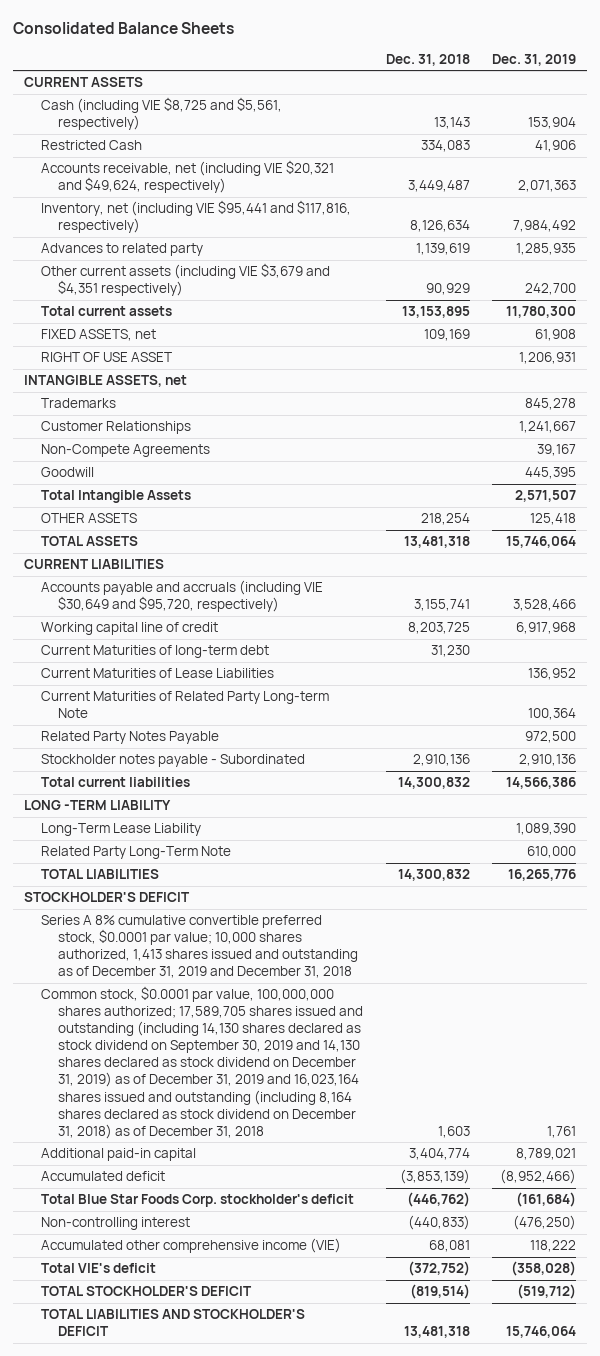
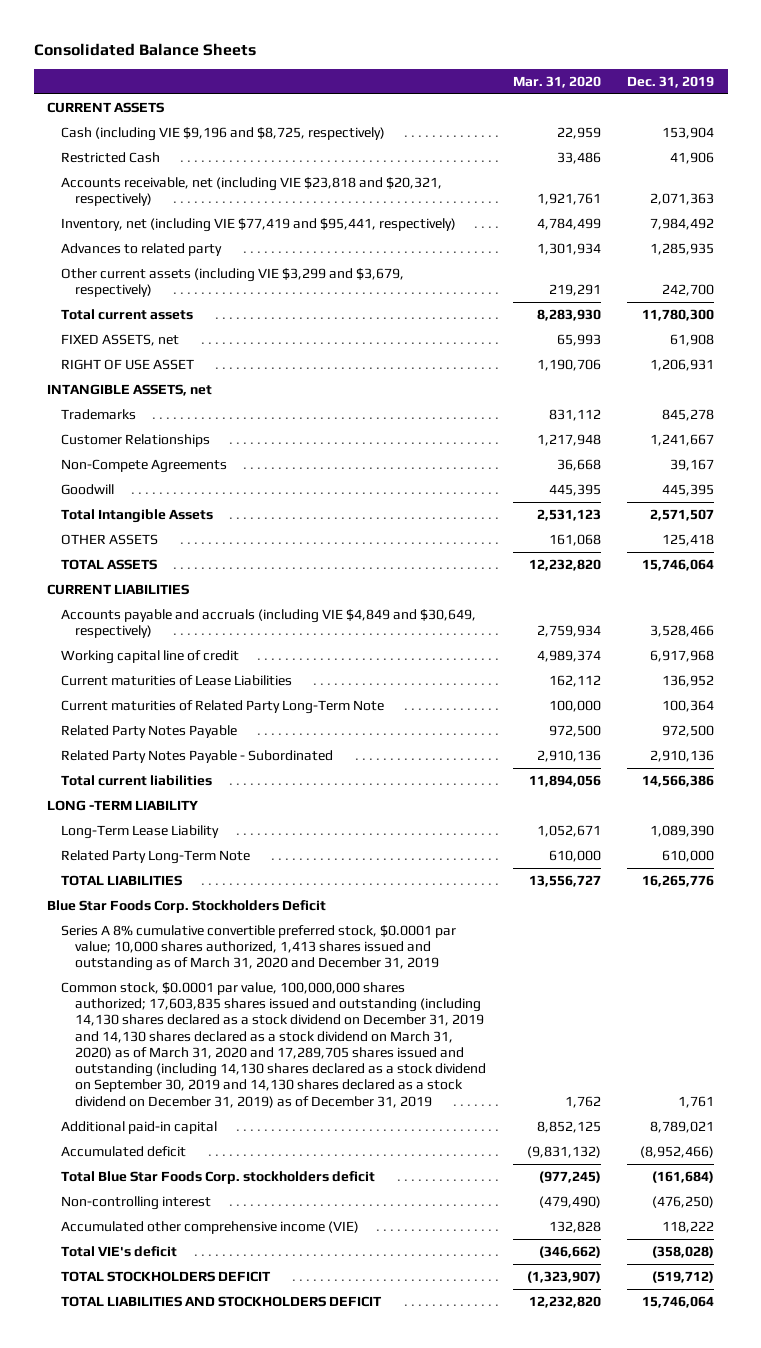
- | Dec. 31, 2018 | Dec. 31, 2019
+ | Mar. 31, 2020 | Dec. 31, 2019
- Cash (including VIE $8,725 and $5,561, respectively) | 13,143 | 153,904
+ Cash (including VIE $9,196 and $8,725, respectively) | 22,959 | 153,904
- Accounts receivable, net (including VIE $20,321 and $49,624, respectively) | 3,449,487 | 2,071,363
- Inventory, net (including VIE $95,441 and $117,816, respectively) | 8,126,634 | 7,984,492
+ Accounts receivable, net (including VIE $23,818 and $20,321, respectively) | 1,921,761 | 2,071,363
+ Inventory, net (including VIE $77,419 and $95,441, respectively) | 4,784,499 | 7,984,492
- Other current assets (including VIE $3,679 and $4,351 respectively) | 90,929 | 242,700
+ Other current assets (including VIE $3,299 and $3,679, respectively) | 219,291 | 242,700
- Accounts payable and accruals (including VIE $30,649 and $95,720, respectively) | 3,155,741 | 3,528,466
+ Accounts payable and accruals (including VIE $4,849 and $30,649, respectively) | 2,759,934 | 3,528,466
- Current Maturities of long-term debt | 31,230 |
- Current Maturities of Lease Liabilities | | 136,952
- Current Maturities of Related Party Long-term Note | | 100,364
+ Current maturities of Lease Liabilities | 162,112 | 136,952
+ Current maturities of Related Party Long-Term Note | 100,000 | 100,364
- Stockholder notes payable - Subordinated | 2,910,136 | 2,910,136
+ Related Party Notes Payable - Subordinated | 2,910,136 | 2,910,136
- STOCKHOLDER'S DEFICIT
- Series A 8% cumulative convertible preferred stock, $0.0001 par value; 10,000 shares authorized, 1,413 shares issued and outstanding as of December 31, 2019 and December 31, 2018
- Common stock, $0.0001 par value, 100,000,000 shares authorized; 17,589,705 shares issued and outstanding (including 14,130 shares declared as stock dividend on September 30, 2019 and 14,130 shares declared as stock dividend on December 31, 2019) as of December 31, 2019 and 16,023,164 shares issued and outstanding (including 8,164 shares declared as stock dividend on December 31, 2018) as of December 31, 2018 | 1,603 | 1,761
+ Blue Star Foods Corp. Stockholders Deficit
+ Series A 8% cumulative convertible preferred stock, $0.0001 par value; 10,000 shares authorized, 1,413 shares issued and outstanding as of March 31, 2020 and December 31, 2019
+ Common stock, $0.0001 par value, 100,000,000 shares authorized; 17,603,835 shares issued and outstanding (including 14,130 shares declared as a stock dividend on December 31, 2019 and 14,130 shares declared as a stock dividend on March 31, 2020) as of March 31, 2020 and 17,289,705 shares issued and outstanding (including 14,130 shares declared as a stock dividend on September 30, 2019 and 14,130 shares declared as a stock dividend on December 31, 2019) as of December 31, 2019 | 1,762 | 1,761
- Total Blue Star Foods Corp. stockholder's deficit | (446,762) | (161,684)
+ Total Blue Star Foods Corp. stockholders deficit | (977,245) | (161,684)
- TOTAL STOCKHOLDER'S DEFICIT | (819,514) | (519,712)
- TOTAL LIABILITIES AND STOCKHOLDER'S DEFICIT | 13,481,318 | 15,746,064
+ TOTAL STOCKHOLDERS DEFICIT | (1,323,907) | (519,712)
+ TOTAL LIABILITIES AND STOCKHOLDERS DEFICIT | 12,232,820 | 15,746,064

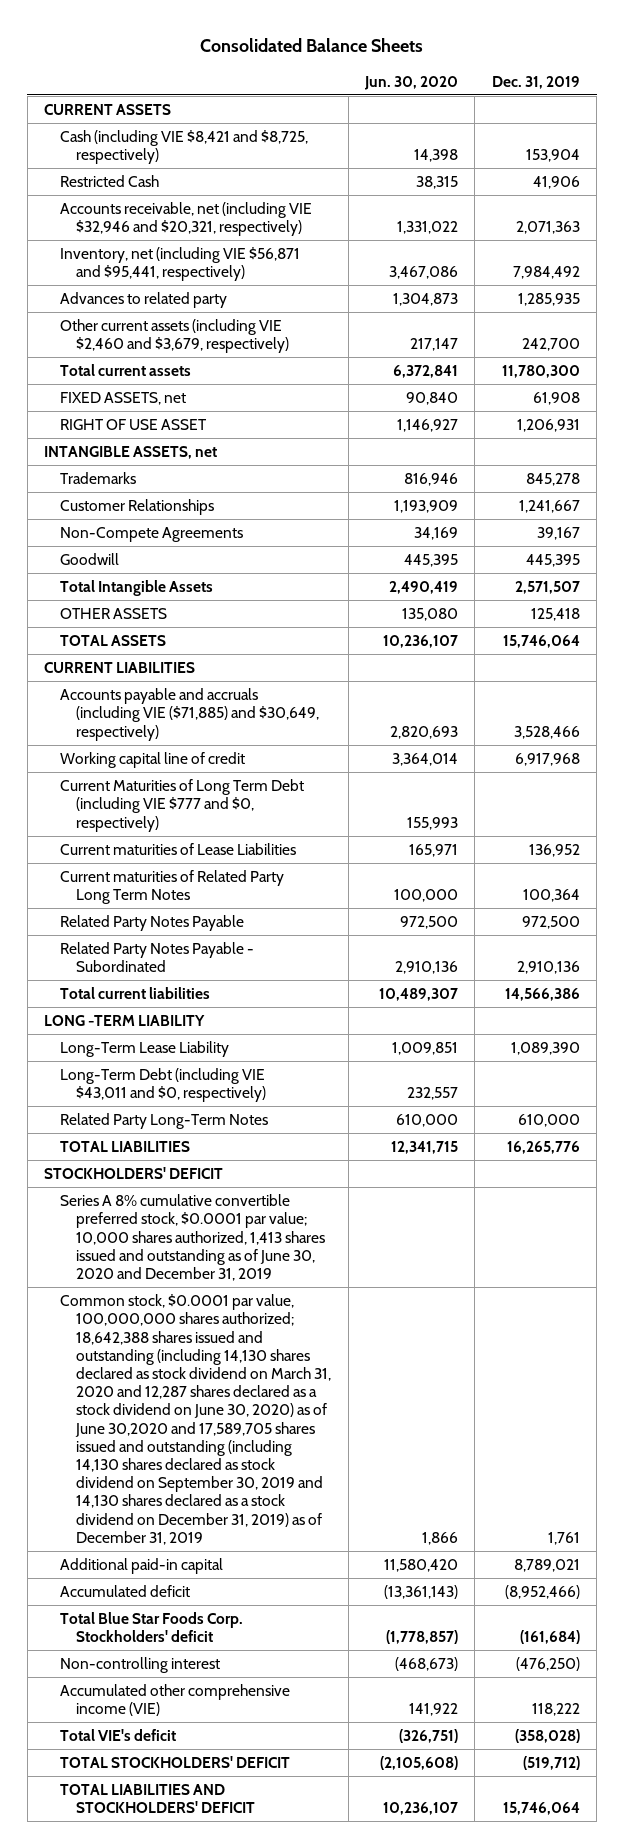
- | Mar. 31, 2020 | Dec. 31, 2019
+ | Jun. 30, 2020 | Dec. 31, 2019
- Cash (including VIE $9,196 and $8,725, respectively) | 22,959 | 153,904
+ Cash (including VIE $8,421 and $8,725, respectively) | 14,398 | 153,904
- Accounts receivable, net (including VIE $23,818 and $20,321, respectively) | 1,921,761 | 2,071,363
- Inventory, net (including VIE $77,419 and $95,441, respectively) | 4,784,499 | 7,984,492
+ Accounts receivable, net (including VIE $32,946 and $20,321, respectively) | 1,331,022 | 2,071,363
+ Inventory, net (including VIE $56,871 and $95,441, respectively) | 3,467,086 | 7,984,492
- Other current assets (including VIE $3,299 and $3,679, respectively) | 219,291 | 242,700
+ Other current assets (including VIE $2,460 and $3,679, respectively) | 217,147 | 242,700
- Accounts payable and accruals (including VIE $4,849 and $30,649, respectively) | 2,759,934 | 3,528,466
+ Accounts payable and accruals (including VIE ($71,885) and $30,649, respectively) | 2,820,693 | 3,528,466
+ Current Maturities of Long Term Debt (including VIE $777 and $0, respectively) | 155,993 |
- Current maturities of Related Party Long-Term Note | 100,000 | 100,364
+ Current maturities of Related Party Long Term Notes | 100,000 | 100,364
- Related Party Long-Term Note | 610,000 | 610,000
+ Long-Term Debt (including VIE $43,011 and $0, respectively) | 232,557 |
+ Related Party Long-Term Notes | 610,000 | 610,000
- Blue Star Foods Corp. Stockholders Deficit
- Series A 8% cumulative convertible preferred stock, $0.0001 par value; 10,000 shares authorized, 1,413 shares issued and outstanding as of March 31, 2020 and December 31, 2019
- Common stock, $0.0001 par value, 100,000,000 shares authorized; 17,603,835 shares issued and outstanding (including 14,130 shares declared as a stock dividend on December 31, 2019 and 14,130 shares declared as a stock dividend on March 31, 2020) as of March 31, 2020 and 17,289,705 shares issued and outstanding (including 14,130 shares declared as a stock dividend on September 30, 2019 and 14,130 shares declared as a stock dividend on December 31, 2019) as of December 31, 2019 | 1,762 | 1,761
+ STOCKHOLDERS' DEFICIT
+ Series A 8% cumulative convertible preferred stock, $0.0001 par value; 10,000 shares authorized, 1,413 shares issued and outstanding as of June 30, 2020 and December 31, 2019
+ Common stock, $0.0001 par value, 100,000,000 shares authorized; 18,642,388 shares issued and outstanding (including 14,130 shares declared as stock dividend on March 31, 2020 and 12,287 shares declared as a stock dividend on June 30, 2020) as of June 30,2020 and 17,589,705 shares issued and outstanding (including 14,130 shares declared as stock dividend on September 30, 2019 and 14,130 shares declared as a stock dividend on December 31, 2019) as of December 31, 2019 | 1,866 | 1,761
- Total Blue Star Foods Corp. stockholders deficit | (977,245) | (161,684)
+ Total Blue Star Foods Corp. Stockholders' deficit | (1,778,857) | (161,684)
- TOTAL STOCKHOLDERS DEFICIT | (1,323,907) | (519,712)
- TOTAL LIABILITIES AND STOCKHOLDERS DEFICIT | 12,232,820 | 15,746,064
+ TOTAL STOCKHOLDERS' DEFICIT | (2,105,608) | (519,712)
+ TOTAL LIABILITIES AND STOCKHOLDERS' DEFICIT | 10,236,107 | 15,746,064

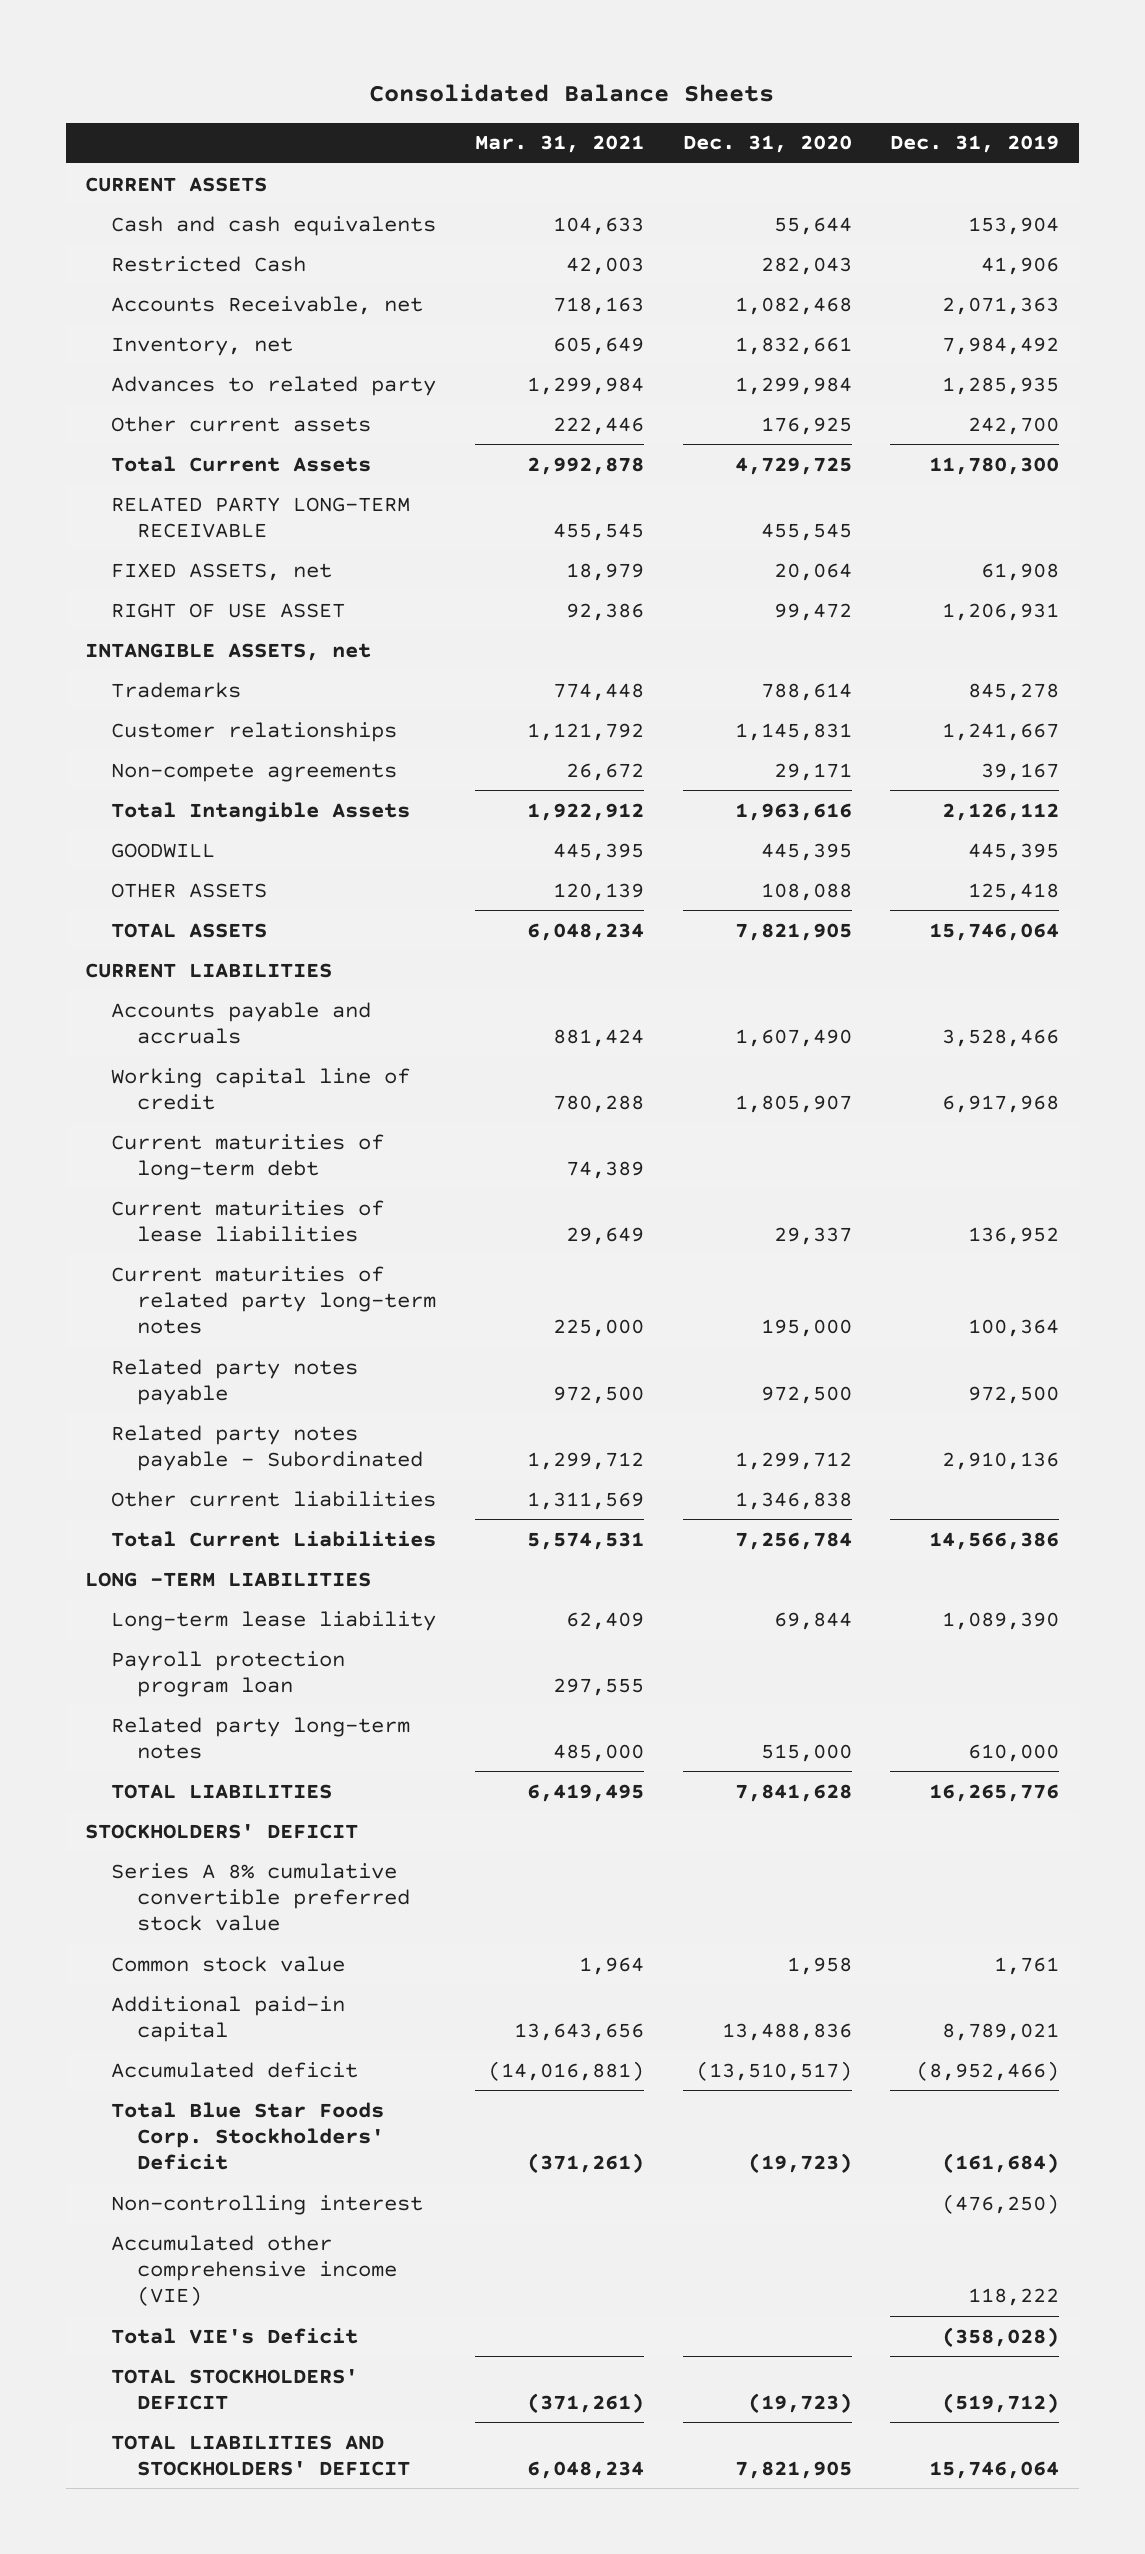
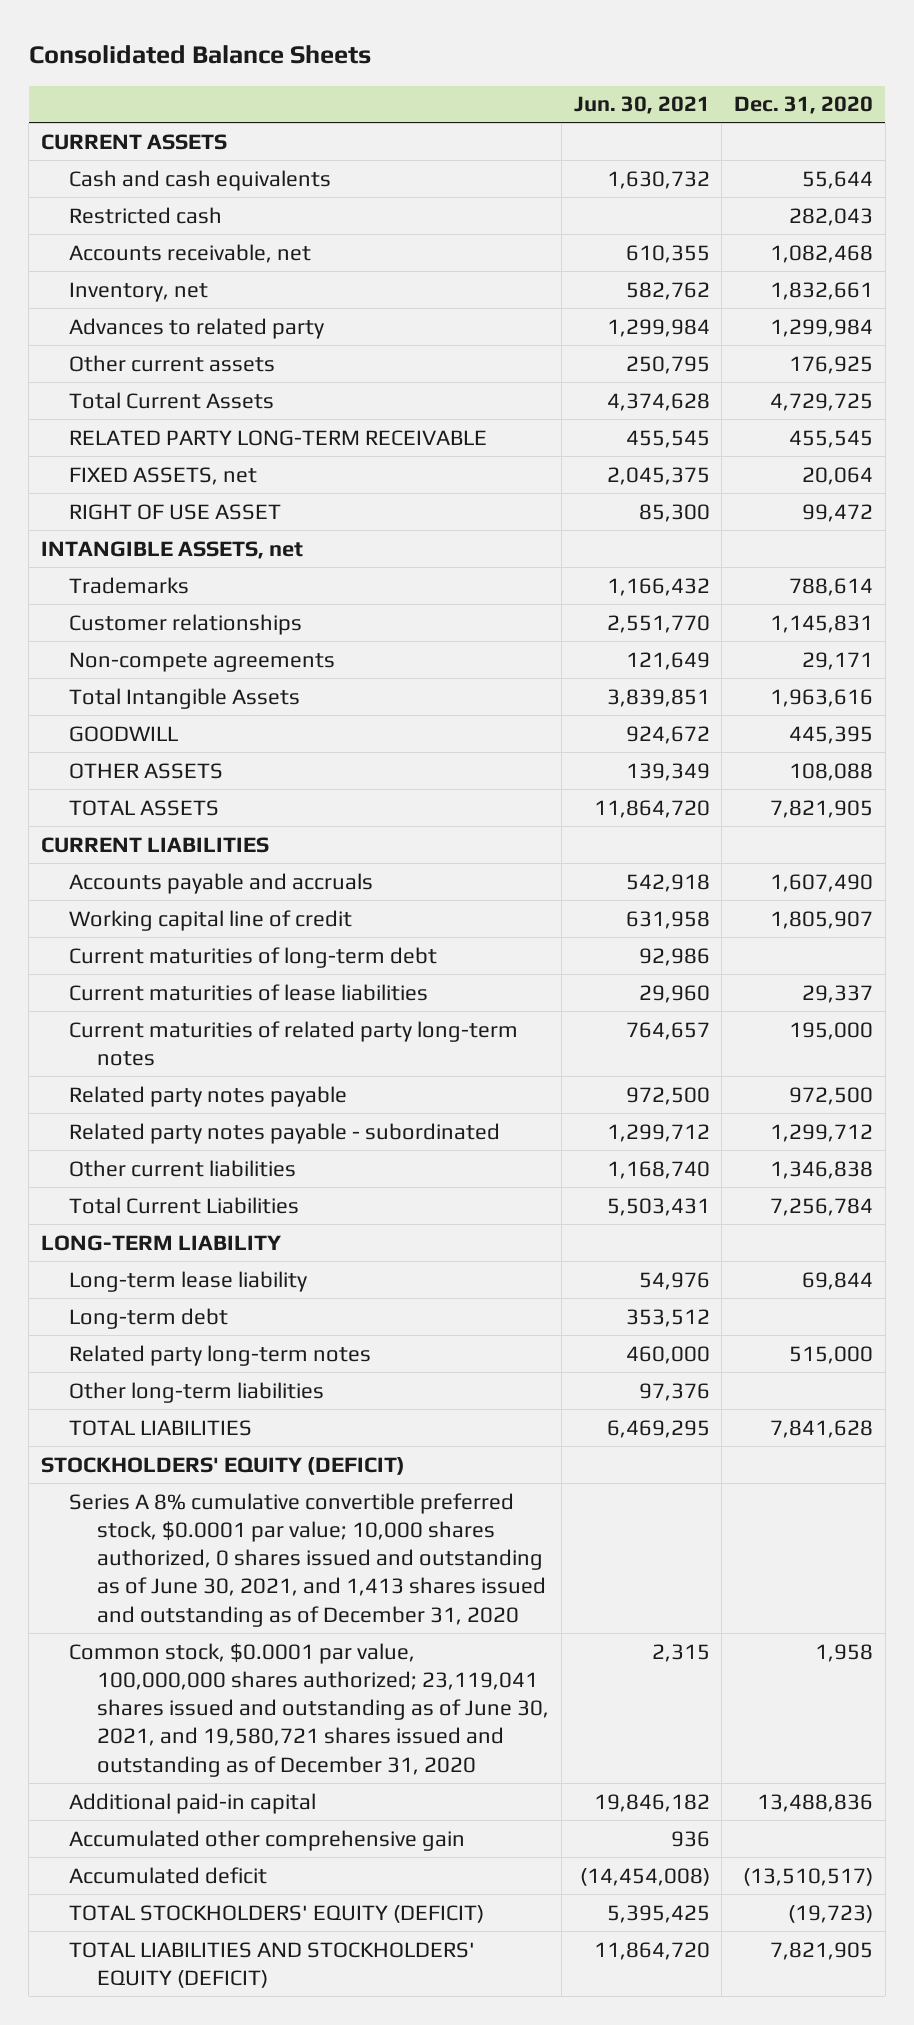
- | Mar. 31, 2021 | Dec. 31, 2020 | Dec. 31, 2019
+ | Jun. 30, 2021 | Dec. 31, 2020
- Restricted Cash | 42,003 | 282,043 | 41,906
- Accounts Receivable, net | 718,163 | 1,082,468 | 2,071,363
+ Restricted cash | | 282,043
+ Accounts receivable, net | 610,355 | 1,082,468
- Related party notes payable - Subordinated | 1,299,712 | 1,299,712 | 2,910,136
+ Related party notes payable - subordinated | 1,299,712 | 1,299,712
- LONG -TERM LIABILITIES
+ LONG-TERM LIABILITY
- Payroll protection program loan | 297,555 | |
+ Long-term debt | 353,512 |
+ Other long-term liabilities | 97,376 |
- STOCKHOLDERS' DEFICIT
- Series A 8% cumulative convertible preferred stock value
- Common stock value | 1,964 | 1,958 | 1,761
+ STOCKHOLDERS' EQUITY (DEFICIT)
+ Series A 8% cumulative convertible preferred stock, $0.0001 par value; 10,000 shares authorized, 0 shares issued and outstanding as of June 30, 2021, and 1,413 shares issued and outstanding as of December 31, 2020
+ Common stock, $0.0001 par value, 100,000,000 shares authorized; 23,119,041 shares issued and outstanding as of June 30, 2021, and 19,580,721 shares issued and outstanding as of December 31, 2020 | 2,315 | 1,958
+ Accumulated other comprehensive gain | 936 |
- Total Blue Star Foods Corp. Stockholders' Deficit | (371,261) | (19,723) | (161,684)
- Non-controlling interest | | | (476,250)
- Accumulated other comprehensive income (VIE) | | | 118,222
- Total VIE's Deficit | | | (358,028)
- TOTAL STOCKHOLDERS' DEFICIT | (371,261) | (19,723) | (519,712)
- TOTAL LIABILITIES AND STOCKHOLDERS' DEFICIT | 6,048,234 | 7,821,905 | 15,746,064
+ TOTAL STOCKHOLDERS' EQUITY (DEFICIT) | 5,395,425 | (19,723)
+ TOTAL LIABILITIES AND STOCKHOLDERS' EQUITY (DEFICIT) | 11,864,720 | 7,821,905

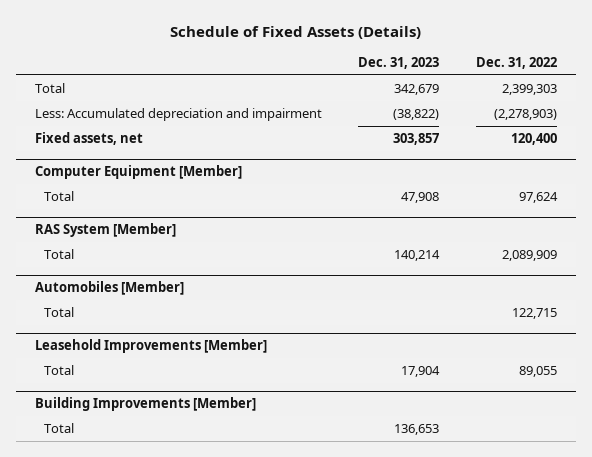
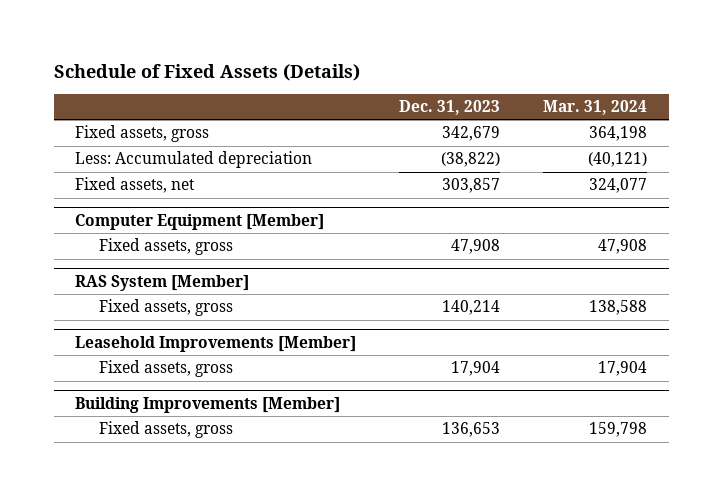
- | Dec. 31, 2023 | Dec. 31, 2022
+ | Dec. 31, 2023 | Mar. 31, 2024
- Total | 342,679 | 2,399,303
- Less: Accumulated depreciation and impairment | (38,822) | (2,278,903)
+ Fixed assets, gross | 342,679 | 364,198
+ Less: Accumulated depreciation | (38,822) | (40,121)
@ Computer Equipment [Member]
- Total | 47,908 | 97,624
+ Fixed assets, gross | 47,908 | 47,908
@ RAS System [Member]
- Total | 140,214 | 2,089,909
- Automobiles [Member]
- Total | | 122,715
@ RAS System [Member]
+ Fixed assets, gross | 140,214 | 138,588
@ Leasehold Improvements [Member]
- Total | 17,904 | 89,055
+ Fixed assets, gross | 17,904 | 17,904
@ Building Improvements [Member]
- Total | 136,653 |
+ Fixed assets, gross | 136,653 | 159,798

